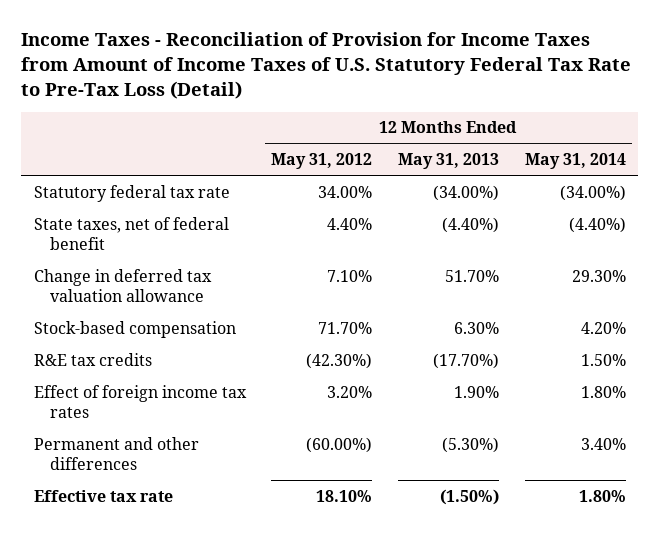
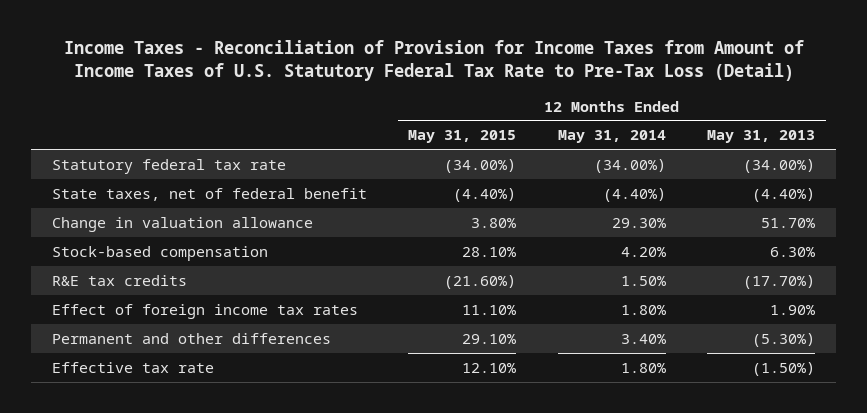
- | 12 Months Ended May 31, 2012 | 12 Months Ended May 31, 2013 | 12 Months Ended May 31, 2014
+ | 12 Months Ended May 31, 2015 | 12 Months Ended May 31, 2014 | 12 Months Ended May 31, 2013
- Change in deferred tax valuation allowance | 7.10% | 51.70% | 29.30%
+ Change in valuation allowance | 3.80% | 29.30% | 51.70%

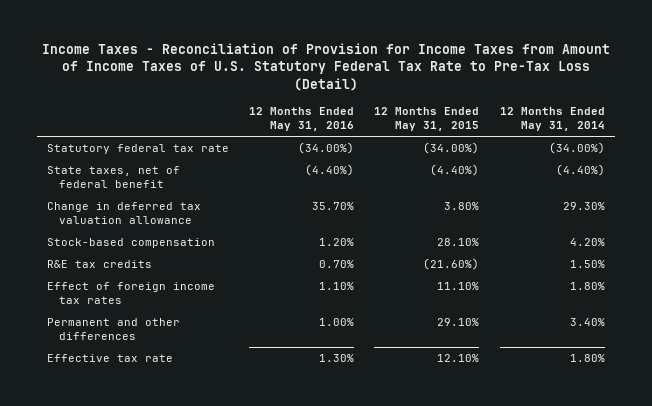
- | 12 Months Ended May 31, 2015 | 12 Months Ended May 31, 2014 | 12 Months Ended May 31, 2013
+ | 12 Months Ended May 31, 2016 | 12 Months Ended May 31, 2015 | 12 Months Ended May 31, 2014
- Change in valuation allowance | 3.80% | 29.30% | 51.70%
+ Change in deferred tax valuation allowance | 35.70% | 3.80% | 29.30%

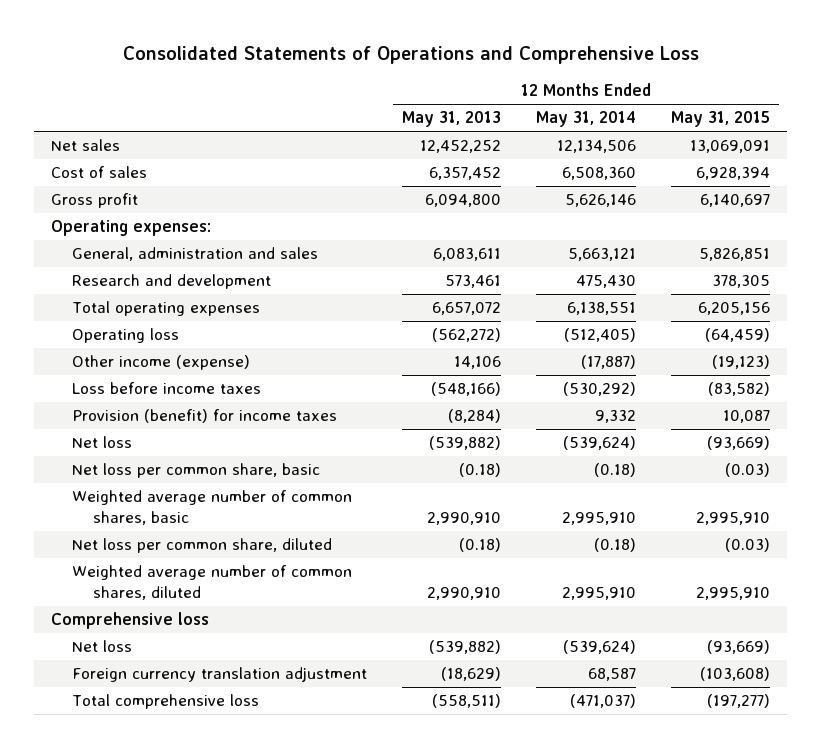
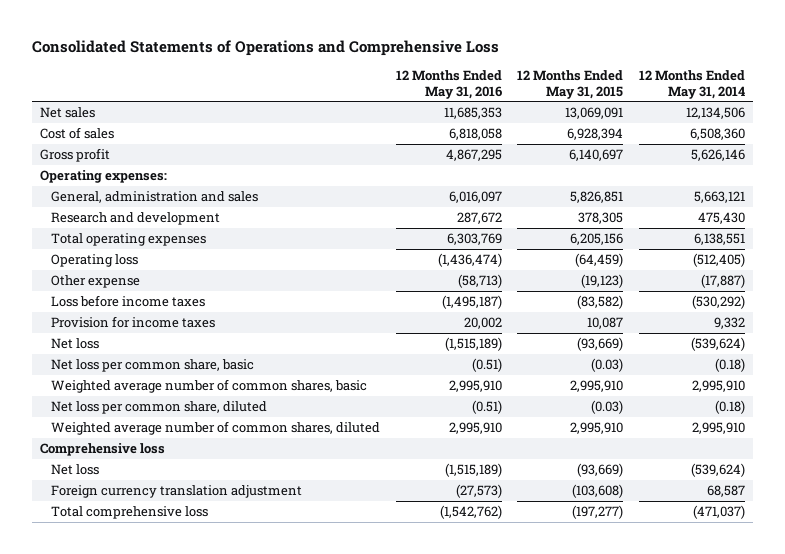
- | 12 Months Ended May 31, 2013 | 12 Months Ended May 31, 2014 | 12 Months Ended May 31, 2015
+ | 12 Months Ended May 31, 2016 | 12 Months Ended May 31, 2015 | 12 Months Ended May 31, 2014
- Other income (expense) | 14,106 | (17,887) | (19,123)
+ Other expense | (58,713) | (19,123) | (17,887)
- Provision (benefit) for income taxes | (8,284) | 9,332 | 10,087
+ Provision for income taxes | 20,002 | 10,087 | 9,332

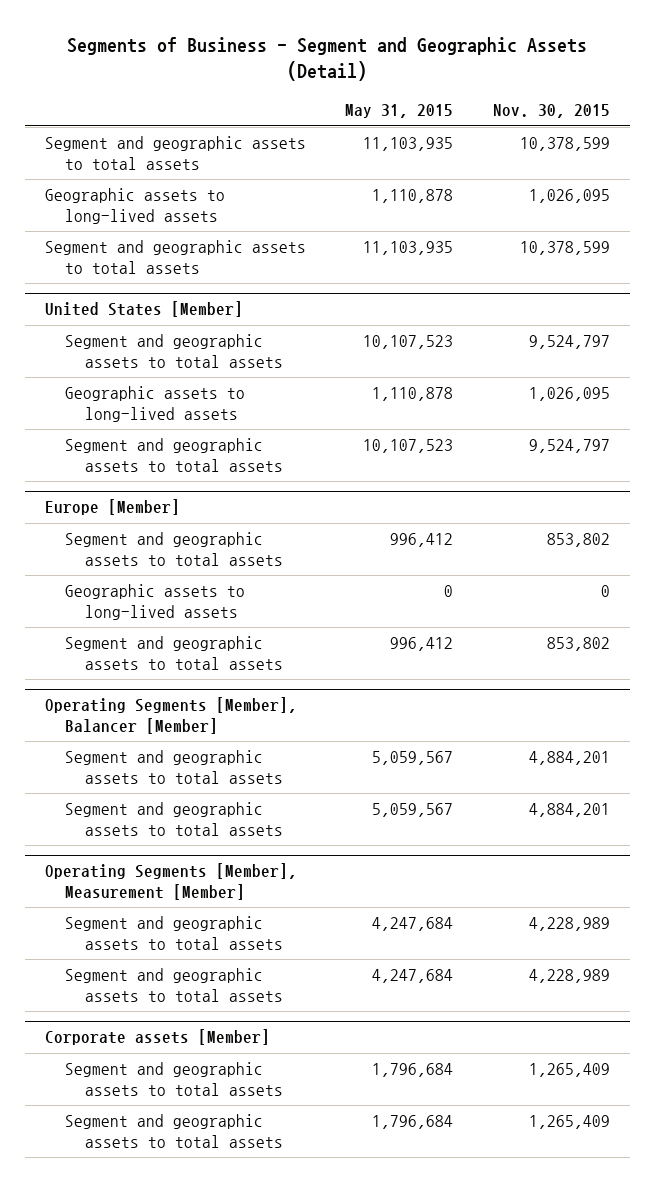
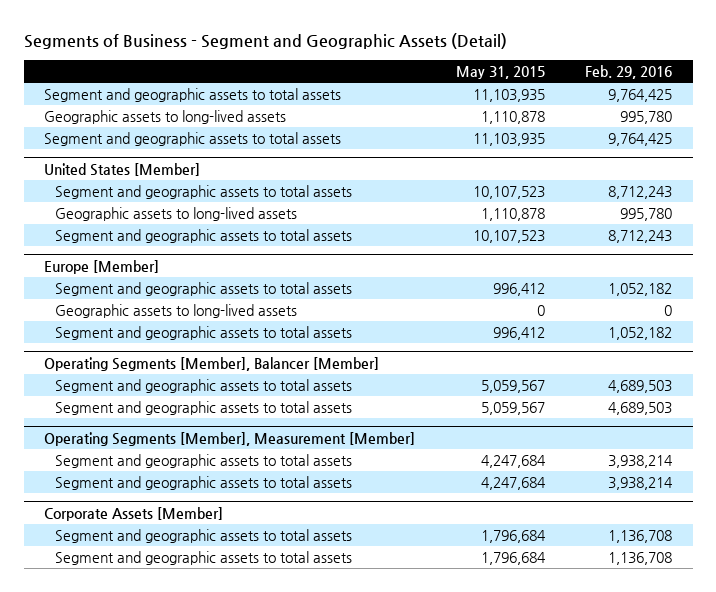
- | May 31, 2015 | Nov. 30, 2015
+ | May 31, 2015 | Feb. 29, 2016
- Corporate assets [Member]
+ Corporate Assets [Member]

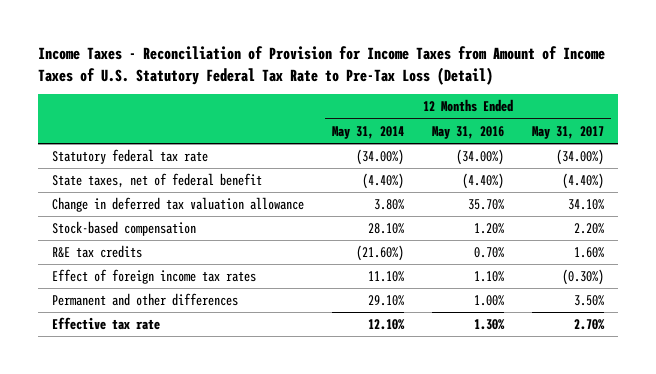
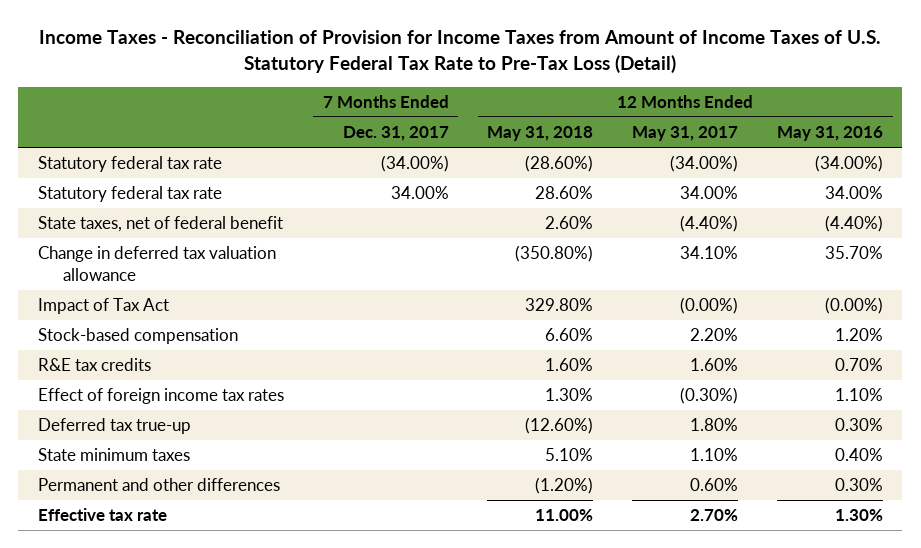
- | 12 Months Ended May 31, 2014 | 12 Months Ended May 31, 2016 | 12 Months Ended May 31, 2017
+ | 7 Months Ended Dec. 31, 2017 | 12 Months Ended May 31, 2018 | 12 Months Ended May 31, 2017 | 12 Months Ended May 31, 2016
+ Statutory federal tax rate | 34.00% | 28.60% | 34.00% | 34.00%
+ Impact of Tax Act | | 329.80% | (0.00%) | (0.00%)
- Permanent and other differences | 29.10% | 1.00% | 3.50%
+ Deferred tax true-up | | (12.60%) | 1.80% | 0.30%
+ State minimum taxes | | 5.10% | 1.10% | 0.40%
+ Permanent and other differences | | (1.20%) | 0.60% | 0.30%

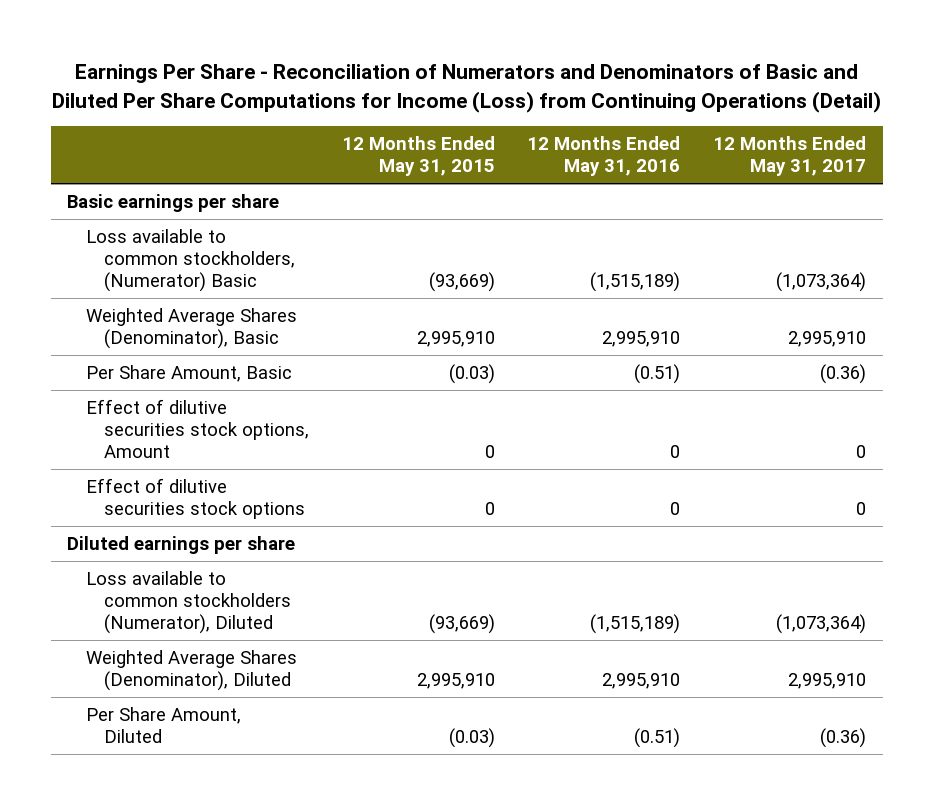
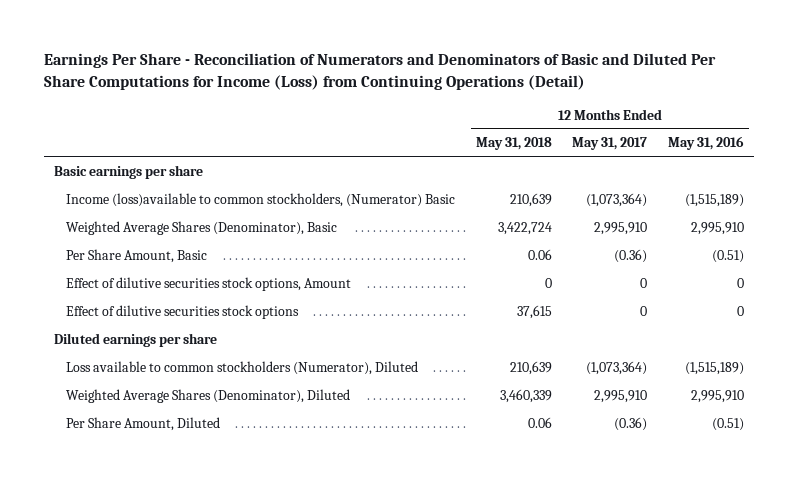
- | 12 Months Ended May 31, 2015 | 12 Months Ended May 31, 2016 | 12 Months Ended May 31, 2017
+ | 12 Months Ended May 31, 2018 | 12 Months Ended May 31, 2017 | 12 Months Ended May 31, 2016
- Loss available to common stockholders, (Numerator) Basic | (93,669) | (1,515,189) | (1,073,364)
+ Income (loss)available to common stockholders, (Numerator) Basic | 210,639 | (1,073,364) | (1,515,189)

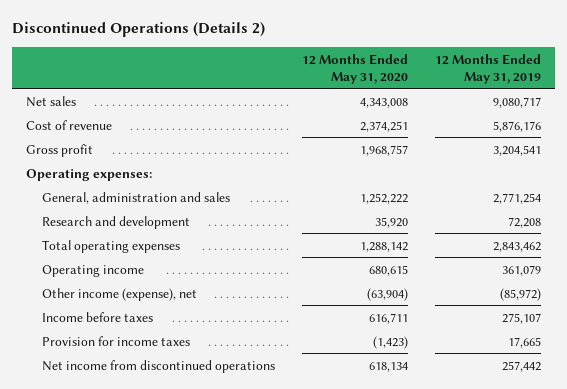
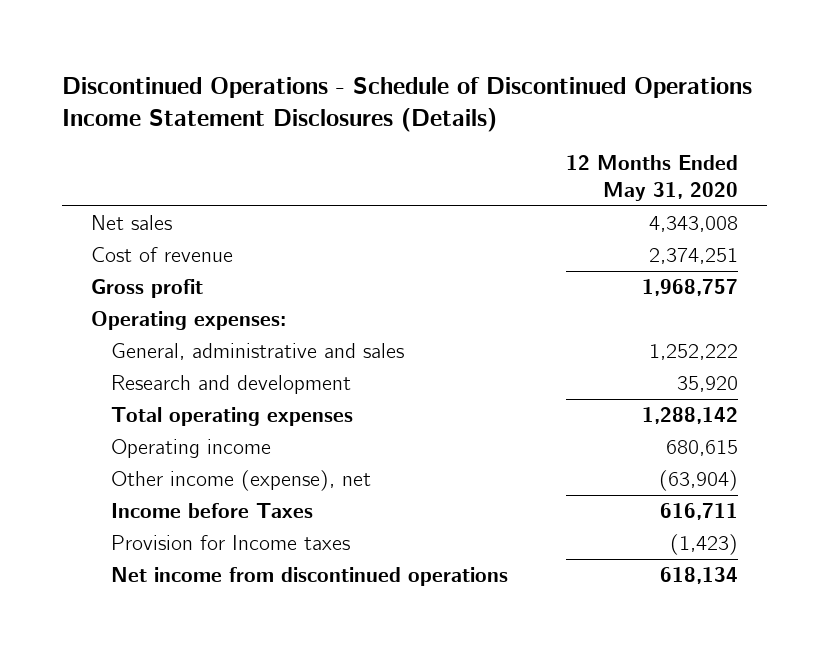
- Discontinued Operations (Details 2)
+ Discontinued Operations - Schedule of Discontinued Operations Income Statement Disclosures (Details)
- | 12 Months Ended May 31, 2020 | 12 Months Ended May 31, 2019
+ | 12 Months Ended May 31, 2020
- General, administration and sales | 1,252,222 | 2,771,254
+ General, administrative and sales | 1,252,222
- Income before taxes | 616,711 | 275,107
- Provision for income taxes | (1,423) | 17,665
+ Income before Taxes | 616,711
+ Provision for Income taxes | (1,423)

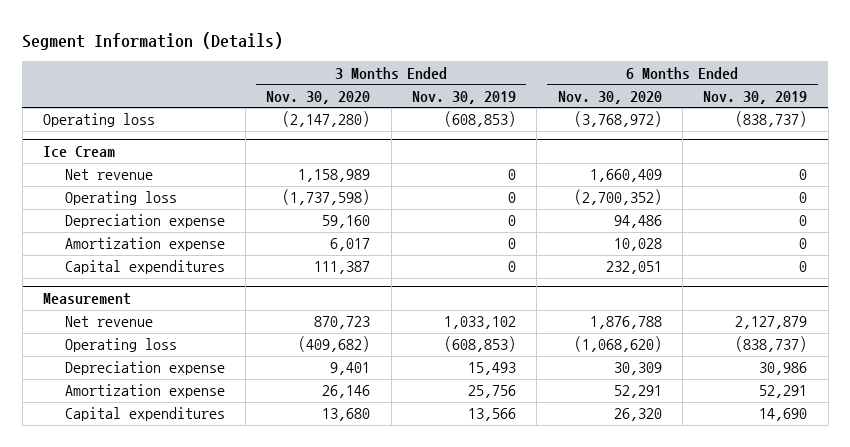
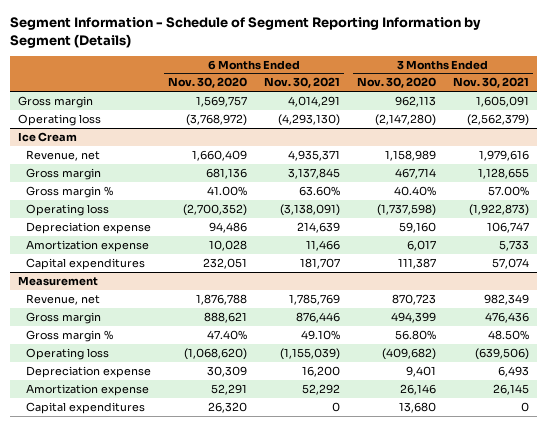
- Segment Information (Details)
+ Segment Information - Schedule of Segment Reporting Information by Segment (Details)
- | 3 Months Ended Nov. 30, 2020 | 3 Months Ended Nov. 30, 2019 | 6 Months Ended Nov. 30, 2020 | 6 Months Ended Nov. 30, 2019
+ | 6 Months Ended Nov. 30, 2020 | 6 Months Ended Nov. 30, 2021 | 3 Months Ended Nov. 30, 2020 | 3 Months Ended Nov. 30, 2021
+ Gross margin | 1,569,757 | 4,014,291 | 962,113 | 1,605,091
@ Ice Cream
- Net revenue | 1,158,989 | 0 | 1,660,409 | 0
+ Revenue, net | 1,660,409 | 4,935,371 | 1,158,989 | 1,979,616
+ Gross margin | 681,136 | 3,137,845 | 467,714 | 1,128,655
+ Gross margin % | 41.00% | 63.60% | 40.40% | 57.00%
@ Measurement
- Net revenue | 870,723 | 1,033,102 | 1,876,788 | 2,127,879
+ Revenue, net | 1,876,788 | 1,785,769 | 870,723 | 982,349
+ Gross margin | 888,621 | 876,446 | 494,399 | 476,436
+ Gross margin % | 47.40% | 49.10% | 56.80% | 48.50%

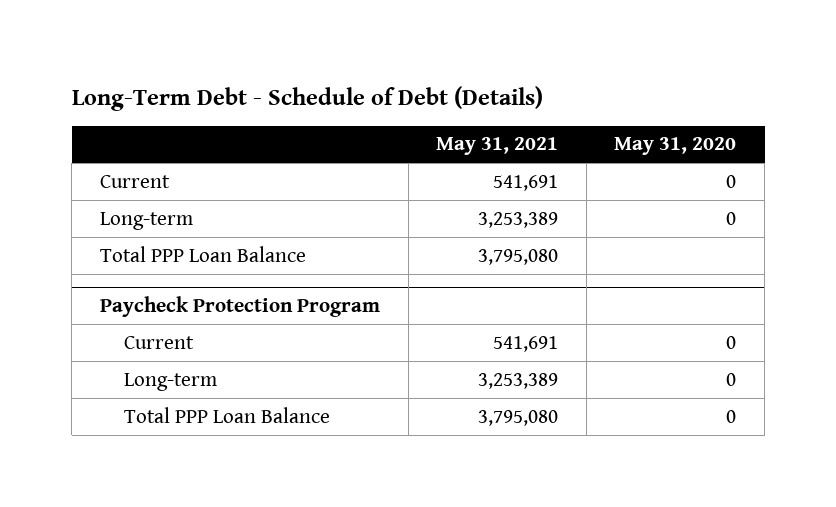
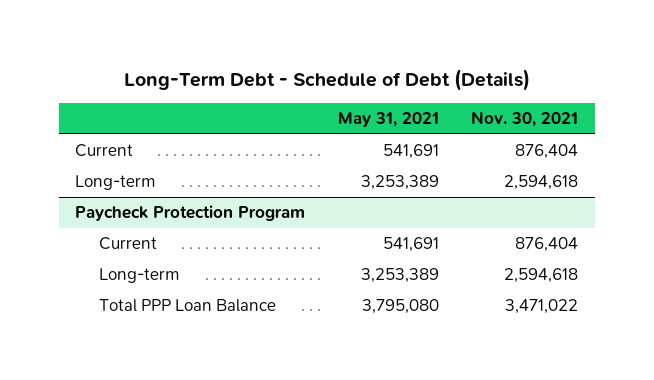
- | May 31, 2021 | May 31, 2020
+ | May 31, 2021 | Nov. 30, 2021
- Total PPP Loan Balance | 3,795,080 |

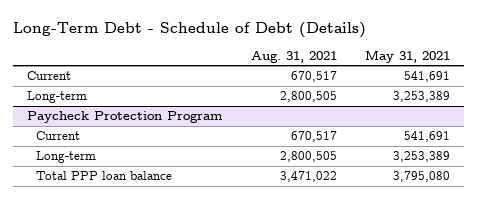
- | May 31, 2021 | Nov. 30, 2021
+ | Aug. 31, 2021 | May 31, 2021
@ Paycheck Protection Program
- Total PPP Loan Balance | 3,795,080 | 3,471,022
+ Total PPP loan balance | 3,471,022 | 3,795,080

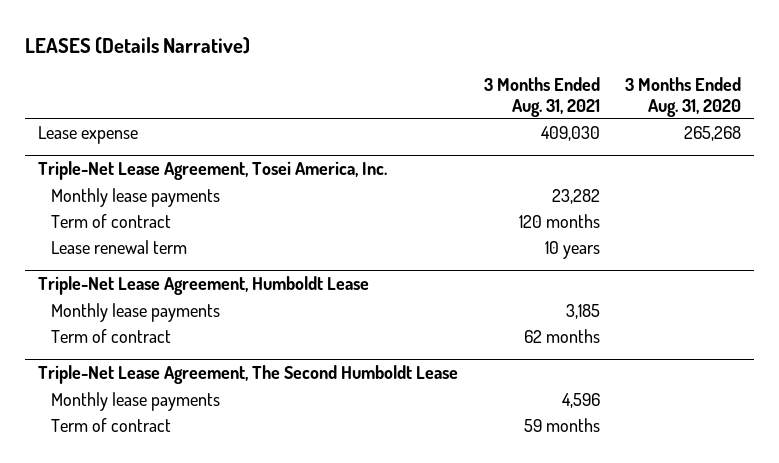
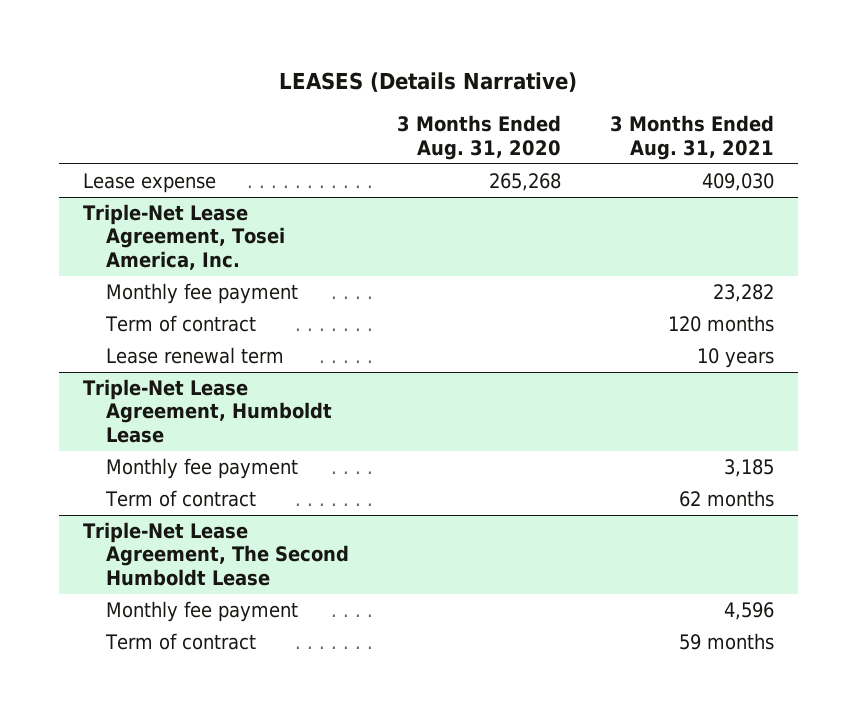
- | 3 Months Ended Aug. 31, 2021 | 3 Months Ended Aug. 31, 2020
+ | 3 Months Ended Aug. 31, 2020 | 3 Months Ended Aug. 31, 2021
@ Triple-Net Lease Agreement, Tosei America, Inc.
- Monthly lease payments | 23,282 |
+ Monthly fee payment | | 23,282
@ Triple-Net Lease Agreement, Humboldt Lease
- Monthly lease payments | 3,185 |
+ Monthly fee payment | | 3,185
@ Triple-Net Lease Agreement, The Second Humboldt Lease
- Monthly lease payments | 4,596 |
+ Monthly fee payment | | 4,596

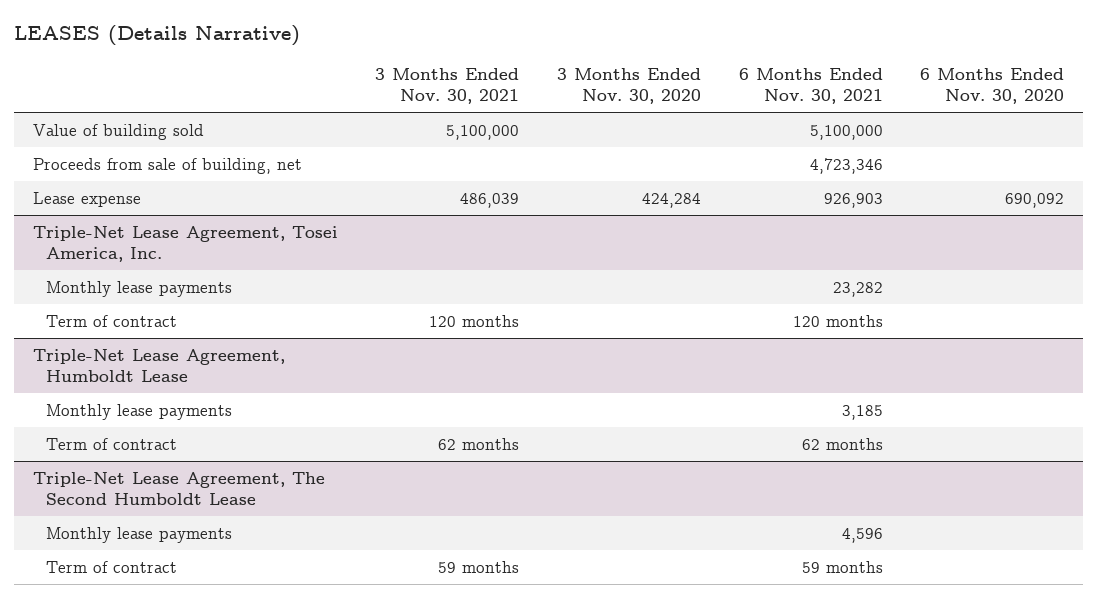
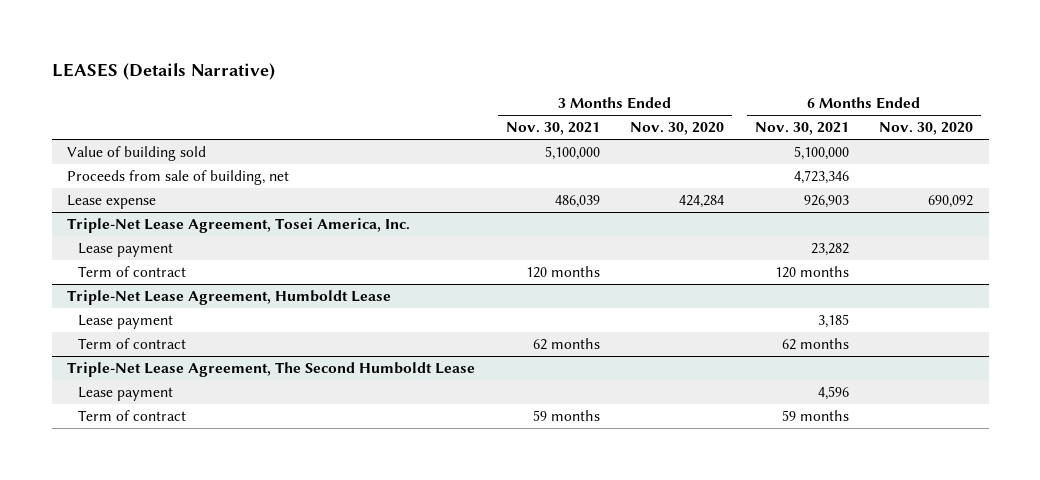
@ Triple-Net Lease Agreement, Tosei America, Inc.
- Monthly lease payments | | | 23,282 |
+ Lease payment | | | 23,282 |
@ Triple-Net Lease Agreement, Humboldt Lease
- Monthly lease payments | | | 3,185 |
+ Lease payment | | | 3,185 |
@ Triple-Net Lease Agreement, The Second Humboldt Lease
- Monthly lease payments | | | 4,596 |
+ Lease payment | | | 4,596 |

